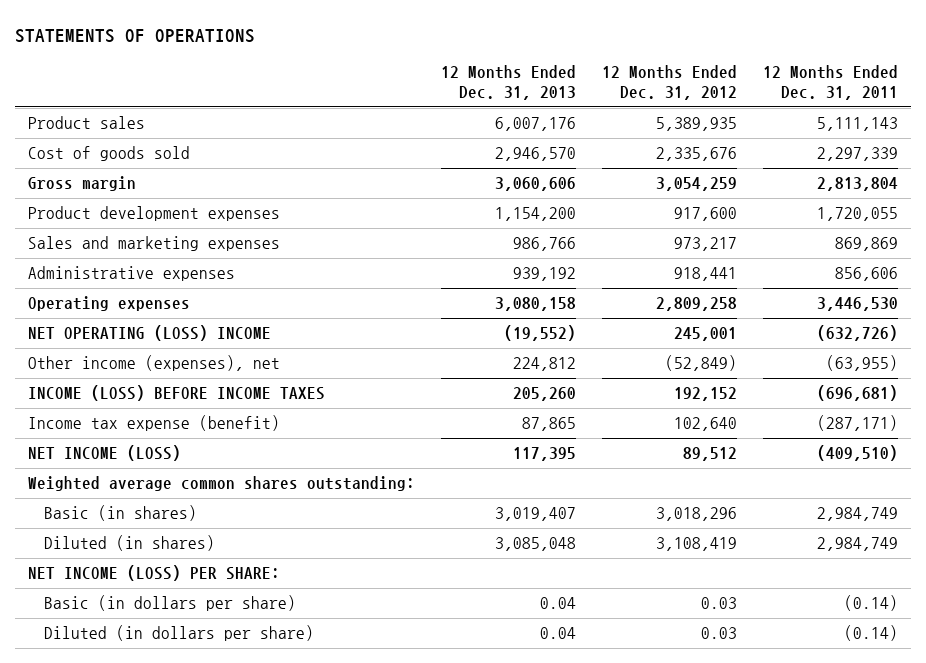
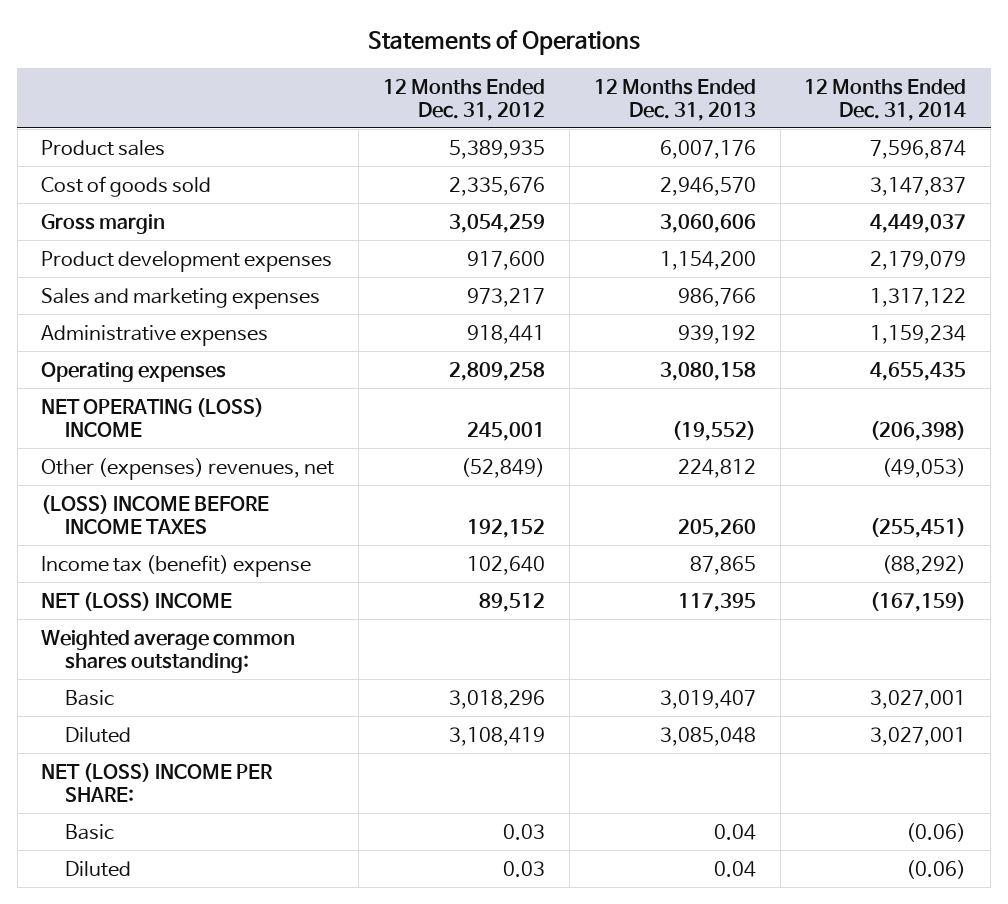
- STATEMENTS OF OPERATIONS
+ Statements of Operations
- | 12 Months Ended Dec. 31, 2013 | 12 Months Ended Dec. 31, 2012 | 12 Months Ended Dec. 31, 2011
+ | 12 Months Ended Dec. 31, 2012 | 12 Months Ended Dec. 31, 2013 | 12 Months Ended Dec. 31, 2014
- Other income (expenses), net | 224,812 | (52,849) | (63,955)
- INCOME (LOSS) BEFORE INCOME TAXES | 205,260 | 192,152 | (696,681)
- Income tax expense (benefit) | 87,865 | 102,640 | (287,171)
- NET INCOME (LOSS) | 117,395 | 89,512 | (409,510)
+ Other (expenses) revenues, net | (52,849) | 224,812 | (49,053)
+ (LOSS) INCOME BEFORE INCOME TAXES | 192,152 | 205,260 | (255,451)
+ Income tax (benefit) expense | 102,640 | 87,865 | (88,292)
+ NET (LOSS) INCOME | 89,512 | 117,395 | (167,159)
- Basic (in shares) | 3,019,407 | 3,018,296 | 2,984,749
- Diluted (in shares) | 3,085,048 | 3,108,419 | 2,984,749
- NET INCOME (LOSS) PER SHARE:
- Basic (in dollars per share) | 0.04 | 0.03 | (0.14)
- Diluted (in dollars per share) | 0.04 | 0.03 | (0.14)
+ Basic | 3,018,296 | 3,019,407 | 3,027,001
+ Diluted | 3,108,419 | 3,085,048 | 3,027,001
+ NET (LOSS) INCOME PER SHARE:
+ Basic | 0.03 | 0.04 | (0.06)
+ Diluted | 0.03 | 0.04 | (0.06)

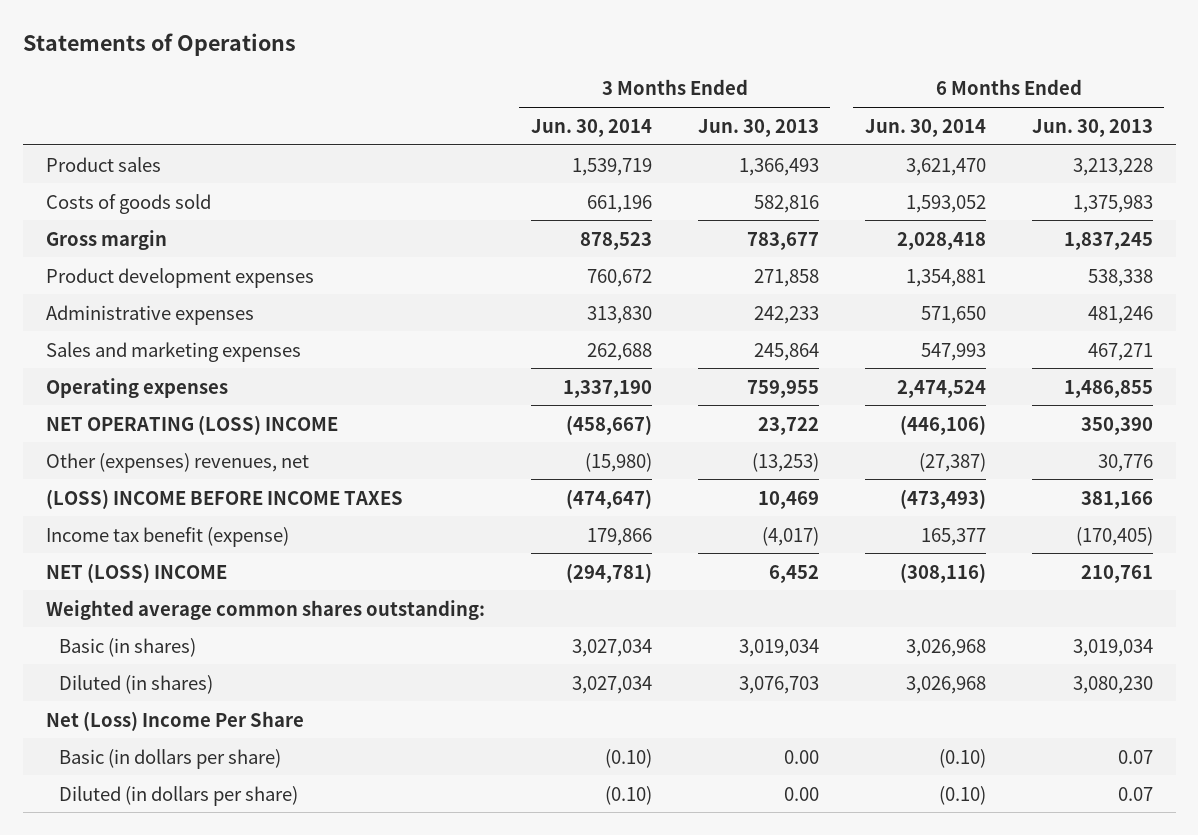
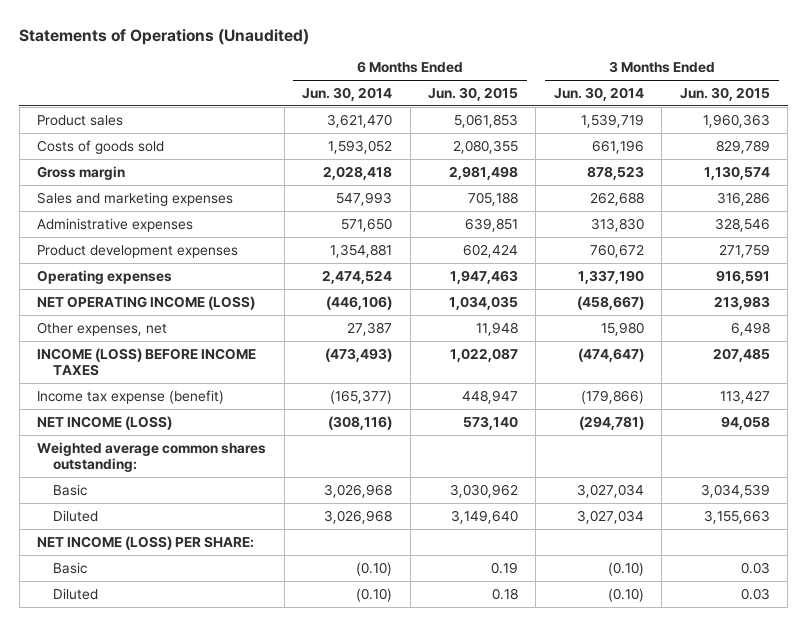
- Statements of Operations
+ Statements of Operations (Unaudited)
- | 3 Months Ended Jun. 30, 2014 | 3 Months Ended Jun. 30, 2013 | 6 Months Ended Jun. 30, 2014 | 6 Months Ended Jun. 30, 2013
+ | 6 Months Ended Jun. 30, 2014 | 6 Months Ended Jun. 30, 2015 | 3 Months Ended Jun. 30, 2014 | 3 Months Ended Jun. 30, 2015
moved down: Administrative expenses | 571,650 | 639,851 | 313,830 | 328,546
moved down: Product development expenses | 1,354,881 | 602,424 | 760,672 | 271,759
- NET OPERATING (LOSS) INCOME | (458,667) | 23,722 | (446,106) | 350,390
- Other (expenses) revenues, net | (15,980) | (13,253) | (27,387) | 30,776
- (LOSS) INCOME BEFORE INCOME TAXES | (474,647) | 10,469 | (473,493) | 381,166
- Income tax benefit (expense) | 179,866 | (4,017) | 165,377 | (170,405)
- NET (LOSS) INCOME | (294,781) | 6,452 | (308,116) | 210,761
+ NET OPERATING INCOME (LOSS) | (446,106) | 1,034,035 | (458,667) | 213,983
+ Other expenses, net | 27,387 | 11,948 | 15,980 | 6,498
+ INCOME (LOSS) BEFORE INCOME TAXES | (473,493) | 1,022,087 | (474,647) | 207,485
+ Income tax expense (benefit) | (165,377) | 448,947 | (179,866) | 113,427
+ NET INCOME (LOSS) | (308,116) | 573,140 | (294,781) | 94,058
- Basic (in shares) | 3,027,034 | 3,019,034 | 3,026,968 | 3,019,034
- Diluted (in shares) | 3,027,034 | 3,076,703 | 3,026,968 | 3,080,230
- Net (Loss) Income Per Share
- Basic (in dollars per share) | (0.10) | 0.00 | (0.10) | 0.07
- Diluted (in dollars per share) | (0.10) | 0.00 | (0.10) | 0.07
+ Basic | 3,026,968 | 3,030,962 | 3,027,034 | 3,034,539
+ Diluted | 3,026,968 | 3,149,640 | 3,027,034 | 3,155,663
+ NET INCOME (LOSS) PER SHARE:
+ Basic | (0.10) | 0.19 | (0.10) | 0.03
+ Diluted | (0.10) | 0.18 | (0.10) | 0.03

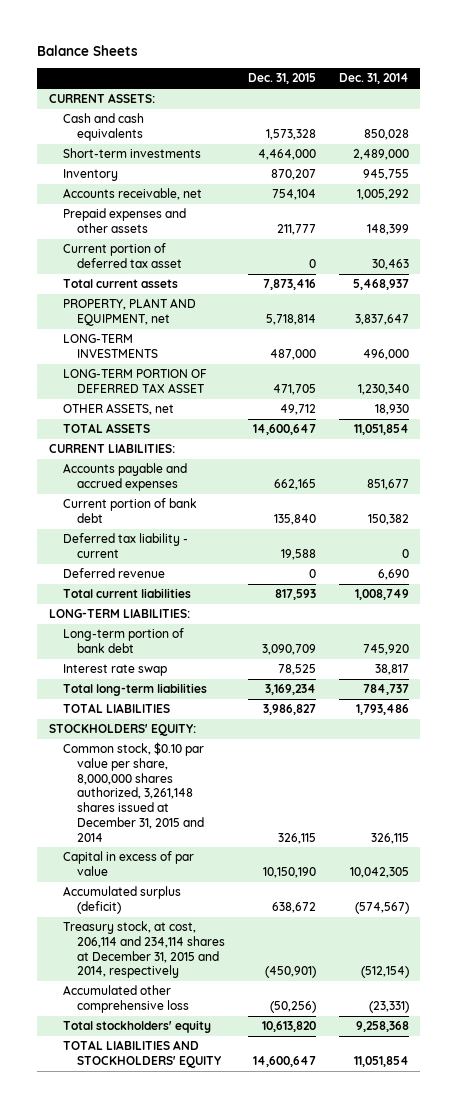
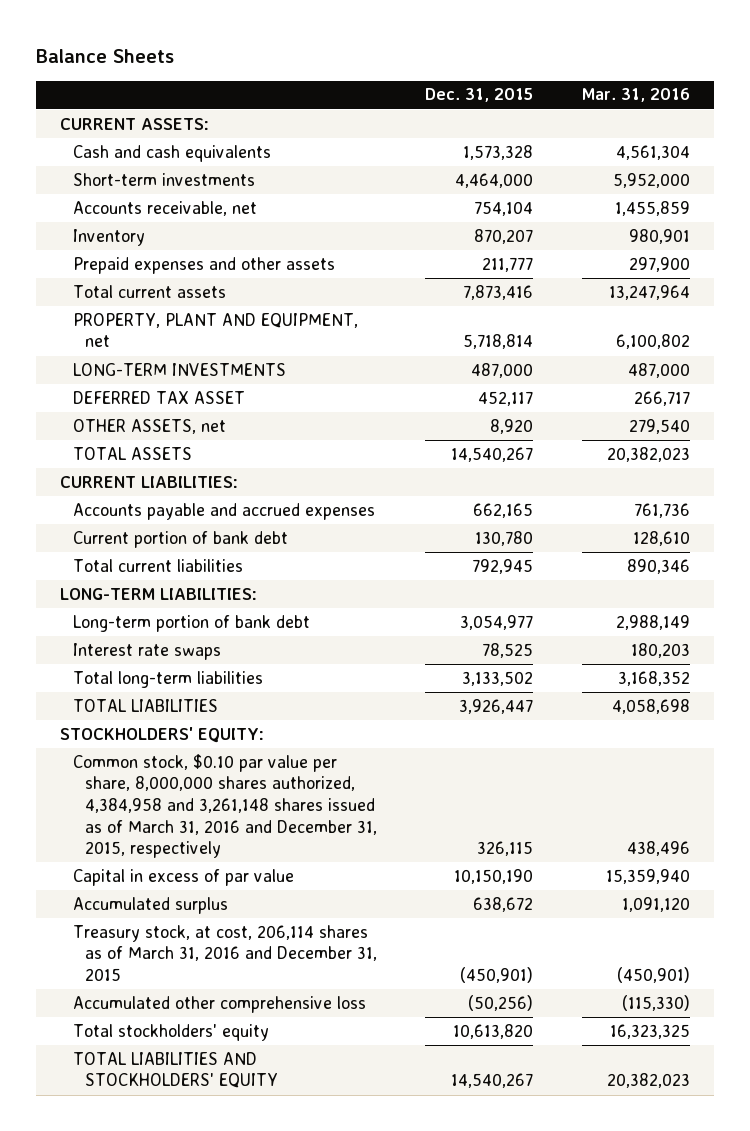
- | Dec. 31, 2015 | Dec. 31, 2014
+ | Dec. 31, 2015 | Mar. 31, 2016
moved down: Inventory | 870,207 | 980,901
- Current portion of deferred tax asset | 0 | 30,463
- LONG-TERM PORTION OF DEFERRED TAX ASSET | 471,705 | 1,230,340
- OTHER ASSETS, net | 49,712 | 18,930
- TOTAL ASSETS | 14,600,647 | 11,051,854
+ DEFERRED TAX ASSET | 452,117 | 266,717
+ OTHER ASSETS, net | 8,920 | 279,540
+ TOTAL ASSETS | 14,540,267 | 20,382,023
- Current portion of bank debt | 135,840 | 150,382
- Deferred tax liability - current | 19,588 | 0
- Deferred revenue | 0 | 6,690
- Total current liabilities | 817,593 | 1,008,749
+ Current portion of bank debt | 130,780 | 128,610
+ Total current liabilities | 792,945 | 890,346
- Long-term portion of bank debt | 3,090,709 | 745,920
- Interest rate swap | 78,525 | 38,817
- Total long-term liabilities | 3,169,234 | 784,737
- TOTAL LIABILITIES | 3,986,827 | 1,793,486
+ Long-term portion of bank debt | 3,054,977 | 2,988,149
+ Interest rate swaps | 78,525 | 180,203
+ Total long-term liabilities | 3,133,502 | 3,168,352
+ TOTAL LIABILITIES | 3,926,447 | 4,058,698
- Common stock, $0.10 par value per share, 8,000,000 shares authorized, 3,261,148 shares issued at December 31, 2015 and 2014 | 326,115 | 326,115
+ Common stock, $0.10 par value per share, 8,000,000 shares authorized, 4,384,958 and 3,261,148 shares issued as of March 31, 2016 and December 31, 2015, respectively | 326,115 | 438,496
- Accumulated surplus (deficit) | 638,672 | (574,567)
- Treasury stock, at cost, 206,114 and 234,114 shares at December 31, 2015 and 2014, respectively | (450,901) | (512,154)
+ Accumulated surplus | 638,672 | 1,091,120
+ Treasury stock, at cost, 206,114 shares as of March 31, 2016 and December 31, 2015 | (450,901) | (450,901)
- TOTAL LIABILITIES AND STOCKHOLDERS' EQUITY | 14,600,647 | 11,051,854
+ TOTAL LIABILITIES AND STOCKHOLDERS' EQUITY | 14,540,267 | 20,382,023

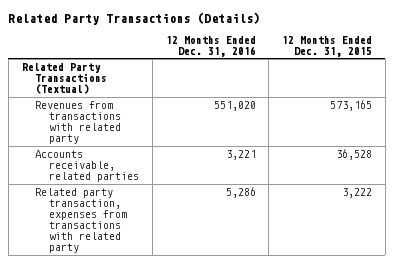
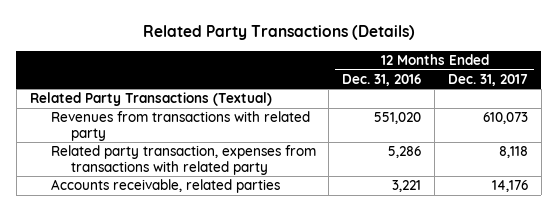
- | 12 Months Ended Dec. 31, 2016 | 12 Months Ended Dec. 31, 2015
+ | 12 Months Ended Dec. 31, 2016 | 12 Months Ended Dec. 31, 2017
moved down: Accounts receivable, related parties | 3,221 | 14,176

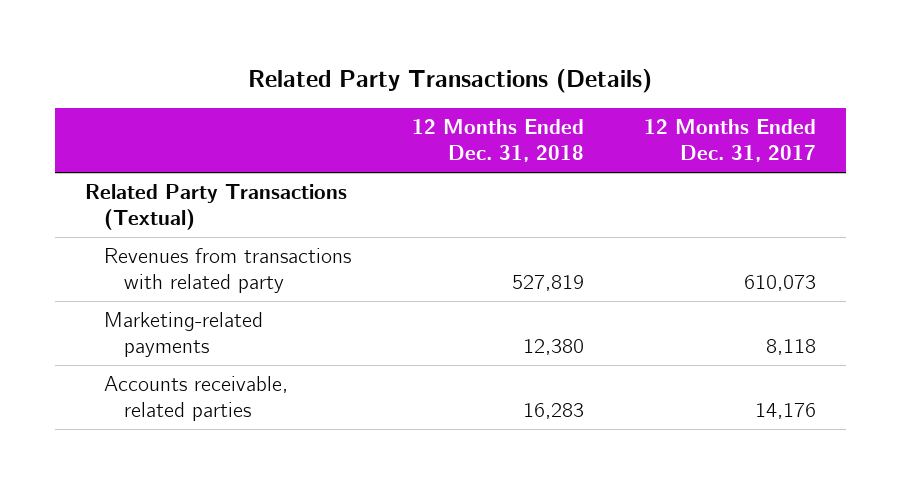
- | 12 Months Ended Dec. 31, 2016 | 12 Months Ended Dec. 31, 2017
+ | 12 Months Ended Dec. 31, 2018 | 12 Months Ended Dec. 31, 2017
- Related party transaction, expenses from transactions with related party | 5,286 | 8,118
+ Marketing-related payments | 12,380 | 8,118

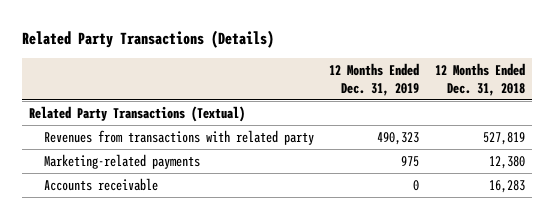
- | 12 Months Ended Dec. 31, 2018 | 12 Months Ended Dec. 31, 2017
+ | 12 Months Ended Dec. 31, 2019 | 12 Months Ended Dec. 31, 2018
- Accounts receivable, related parties | 16,283 | 14,176
+ Accounts receivable | 0 | 16,283

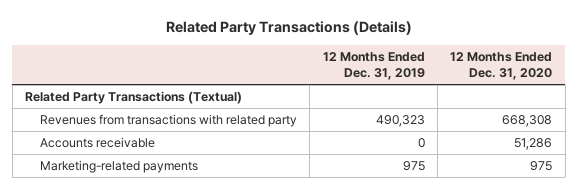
- | 12 Months Ended Dec. 31, 2019 | 12 Months Ended Dec. 31, 2018
+ | 12 Months Ended Dec. 31, 2019 | 12 Months Ended Dec. 31, 2020
moved down: Marketing-related payments | 975 | 975

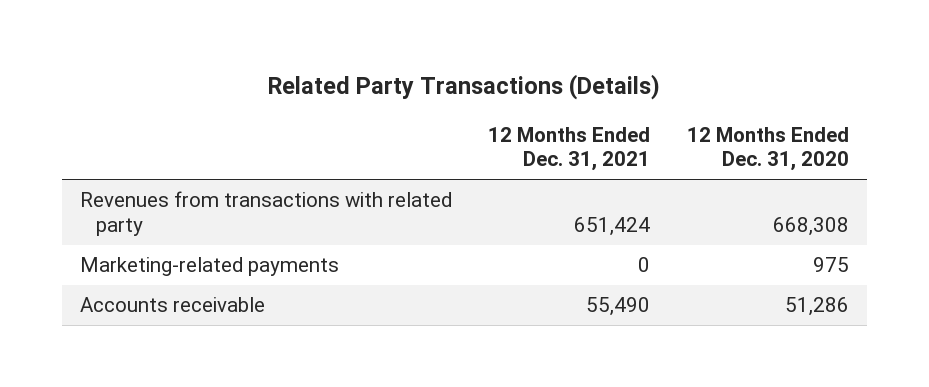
- | 12 Months Ended Dec. 31, 2019 | 12 Months Ended Dec. 31, 2020
+ | 12 Months Ended Dec. 31, 2021 | 12 Months Ended Dec. 31, 2020
- Related Party Transactions (Textual)
moved down: Accounts receivable | 55,490 | 51,286

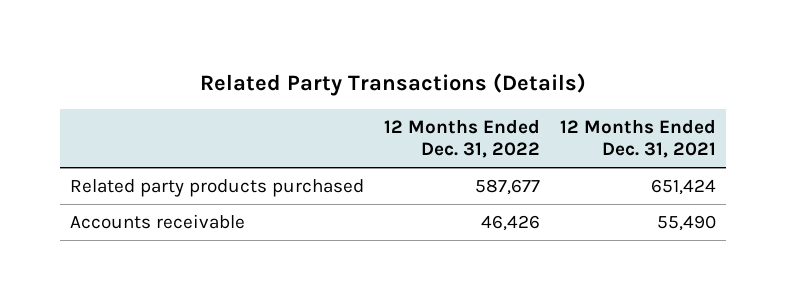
- | 12 Months Ended Dec. 31, 2021 | 12 Months Ended Dec. 31, 2020
+ | 12 Months Ended Dec. 31, 2022 | 12 Months Ended Dec. 31, 2021
- Revenues from transactions with related party | 651,424 | 668,308
- Marketing-related payments | 0 | 975
+ Related party products purchased | 587,677 | 651,424

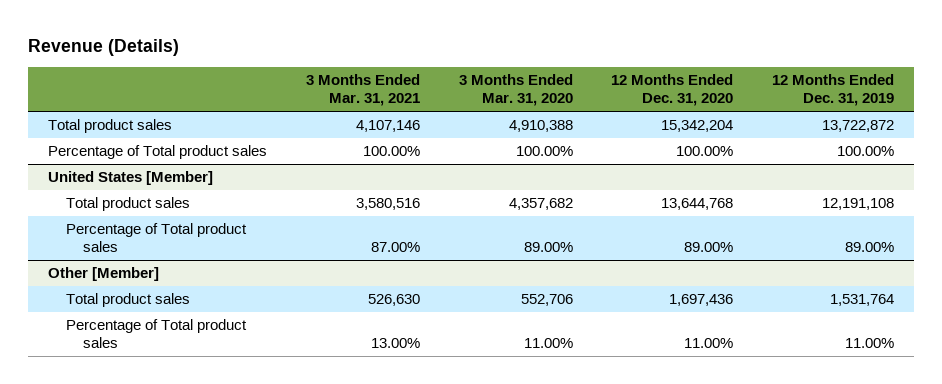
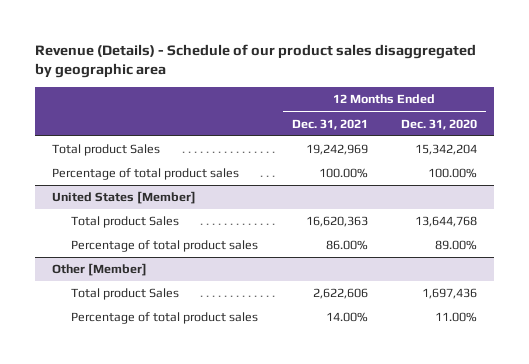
- Revenue (Details)
+ Revenue (Details) - Schedule of our product sales disaggregated by geographic area
- | 3 Months Ended Mar. 31, 2021 | 3 Months Ended Mar. 31, 2020 | 12 Months Ended Dec. 31, 2020 | 12 Months Ended Dec. 31, 2019
+ | 12 Months Ended Dec. 31, 2021 | 12 Months Ended Dec. 31, 2020
- Total product sales | 4,107,146 | 4,910,388 | 15,342,204 | 13,722,872
- Percentage of Total product sales | 100.00% | 100.00% | 100.00% | 100.00%
+ Total product Sales | 19,242,969 | 15,342,204
+ Percentage of total product sales | 100.00% | 100.00%
@ United States [Member]
- Total product sales | 3,580,516 | 4,357,682 | 13,644,768 | 12,191,108
- Percentage of Total product sales | 87.00% | 89.00% | 89.00% | 89.00%
+ Total product Sales | 16,620,363 | 13,644,768
+ Percentage of total product sales | 86.00% | 89.00%
@ Other [Member]
- Total product sales | 526,630 | 552,706 | 1,697,436 | 1,531,764
- Percentage of Total product sales | 13.00% | 11.00% | 11.00% | 11.00%
+ Total product Sales | 2,622,606 | 1,697,436
+ Percentage of total product sales | 14.00% | 11.00%

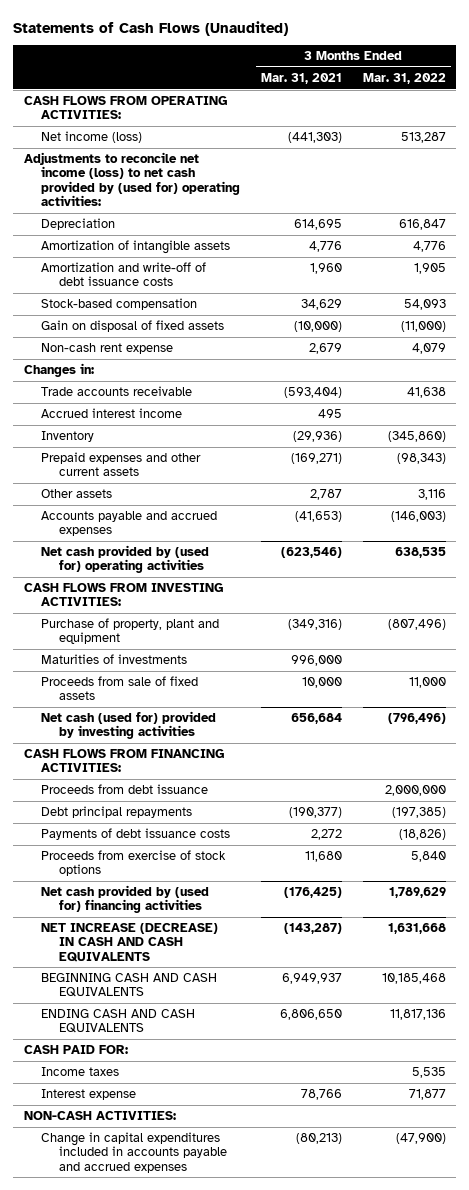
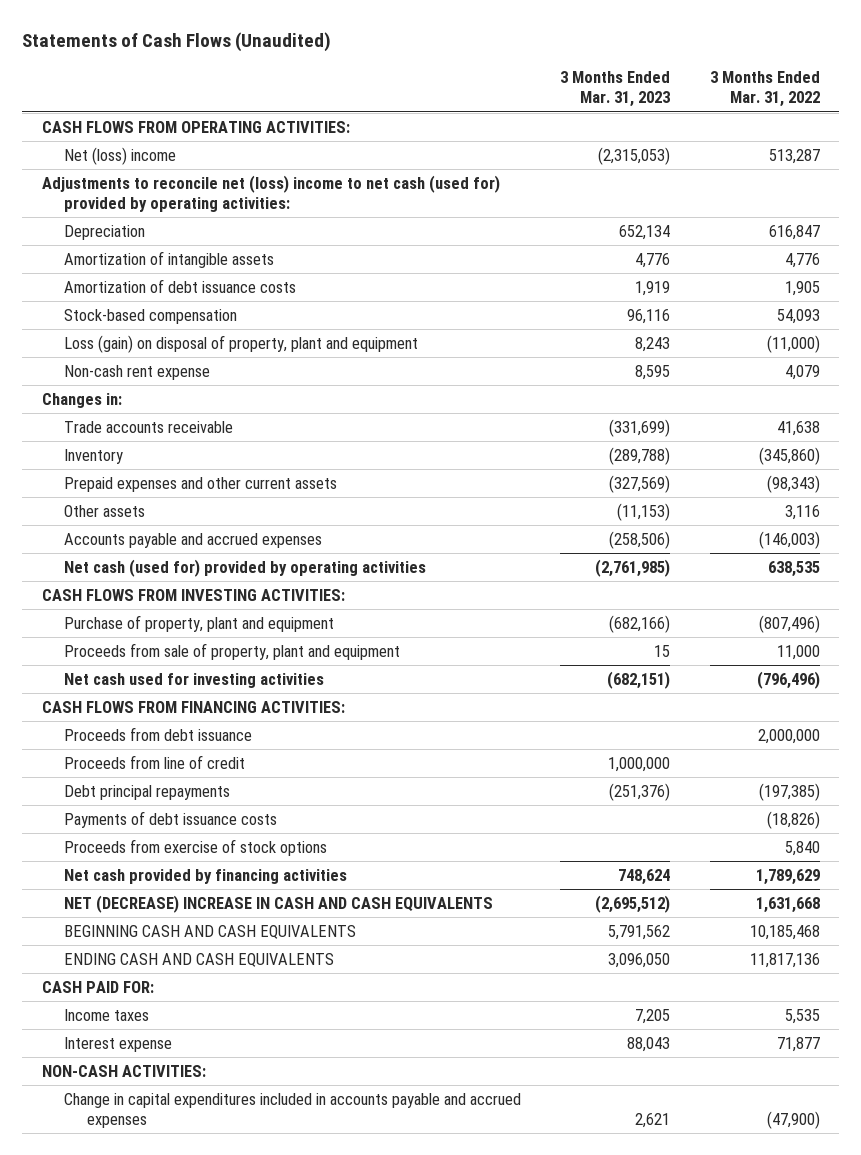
- | 3 Months Ended Mar. 31, 2021 | 3 Months Ended Mar. 31, 2022
+ | 3 Months Ended Mar. 31, 2023 | 3 Months Ended Mar. 31, 2022
- Net income (loss) | (441,303) | 513,287
- Adjustments to reconcile net income (loss) to net cash provided by (used for) operating activities:
+ Net (loss) income | (2,315,053) | 513,287
+ Adjustments to reconcile net (loss) income to net cash (used for) provided by operating activities:
- Amortization and write-off of debt issuance costs | 1,960 | 1,905
+ Amortization of debt issuance costs | 1,919 | 1,905
- Gain on disposal of fixed assets | (10,000) | (11,000)
+ Loss (gain) on disposal of property, plant and equipment | 8,243 | (11,000)
- Accrued interest income | 495 |
- Net cash provided by (used for) operating activities | (623,546) | 638,535
+ Net cash (used for) provided by operating activities | (2,761,985) | 638,535
- Maturities of investments | 996,000 |
- Proceeds from sale of fixed assets | 10,000 | 11,000
- Net cash (used for) provided by investing activities | 656,684 | (796,496)
+ Proceeds from sale of property, plant and equipment | 15 | 11,000
+ Net cash used for investing activities | (682,151) | (796,496)
+ Proceeds from line of credit | 1,000,000 |
- Net cash provided by (used for) financing activities | (176,425) | 1,789,629
- NET INCREASE (DECREASE) IN CASH AND CASH EQUIVALENTS | (143,287) | 1,631,668
+ Net cash provided by financing activities | 748,624 | 1,789,629
+ NET (DECREASE) INCREASE IN CASH AND CASH EQUIVALENTS | (2,695,512) | 1,631,668

